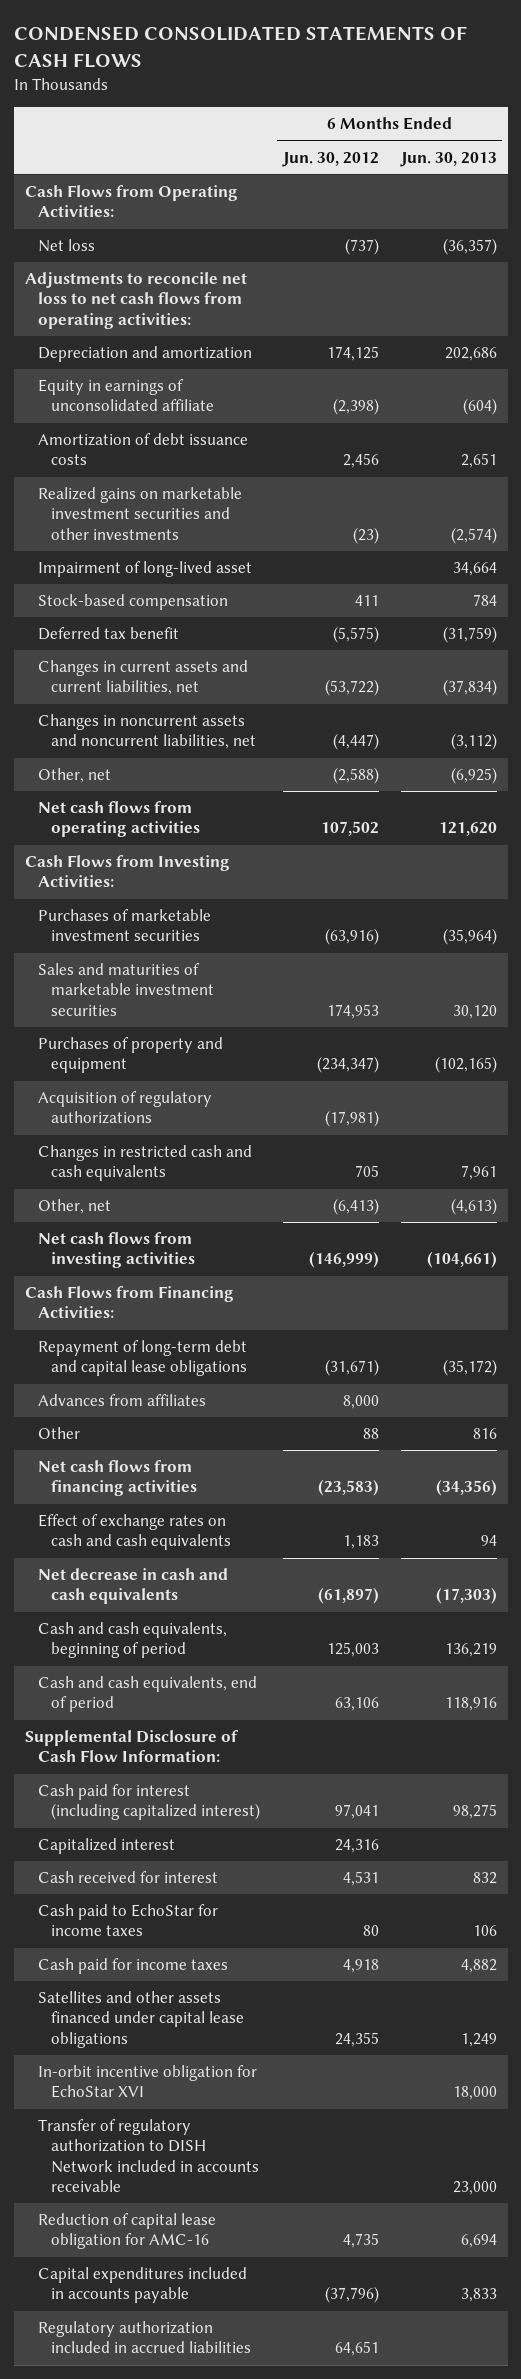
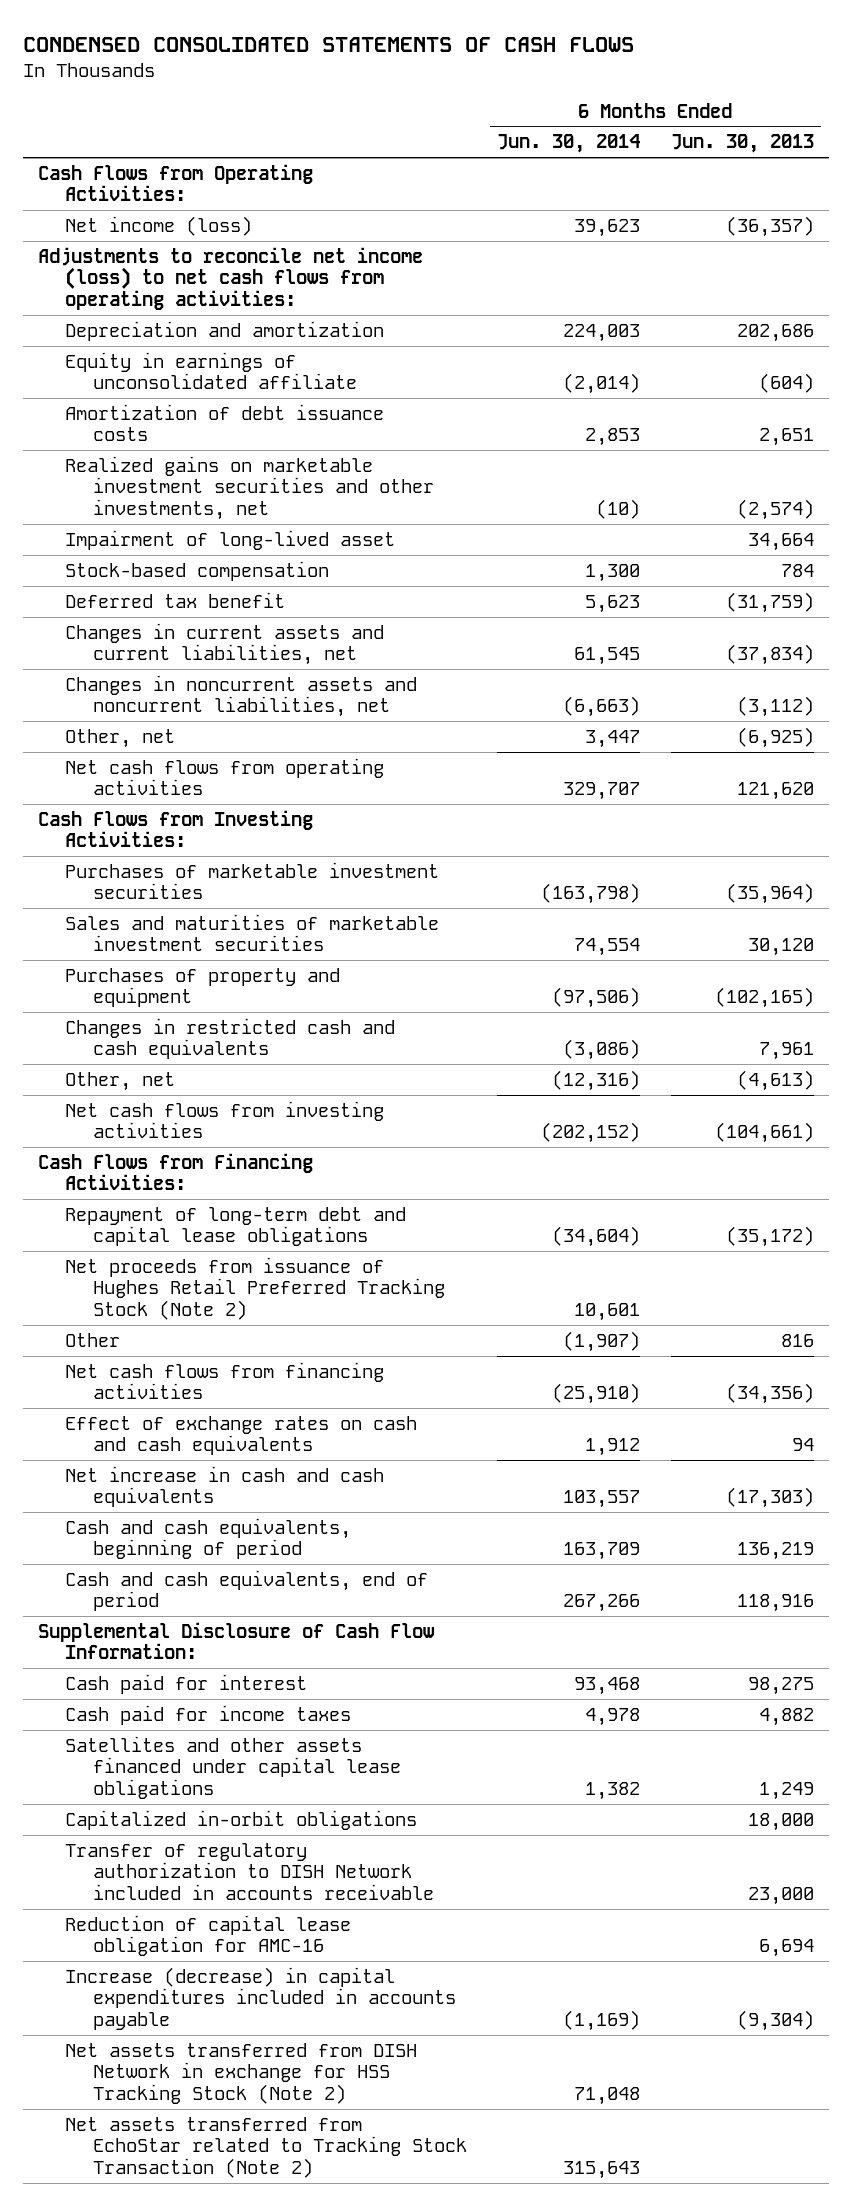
- | 6 Months Ended Jun. 30, 2012 | 6 Months Ended Jun. 30, 2013
+ | 6 Months Ended Jun. 30, 2014 | 6 Months Ended Jun. 30, 2013
- Net loss | (737) | (36,357)
- Adjustments to reconcile net loss to net cash flows from operating activities:
+ Net income (loss) | 39,623 | (36,357)
+ Adjustments to reconcile net income (loss) to net cash flows from operating activities:
- Realized gains on marketable investment securities and other investments | (23) | (2,574)
+ Realized gains on marketable investment securities and other investments, net | (10) | (2,574)
- Acquisition of regulatory authorizations | (17,981) |
- Advances from affiliates | 8,000 |
+ Net proceeds from issuance of Hughes Retail Preferred Tracking Stock (Note 2) | 10,601 |
- Net decrease in cash and cash equivalents | (61,897) | (17,303)
+ Net increase in cash and cash equivalents | 103,557 | (17,303)
- Cash paid for interest (including capitalized interest) | 97,041 | 98,275
- Capitalized interest | 24,316 |
- Cash received for interest | 4,531 | 832
- Cash paid to EchoStar for income taxes | 80 | 106
+ Cash paid for interest | 93,468 | 98,275
- In-orbit incentive obligation for EchoStar XVI | | 18,000
+ Capitalized in-orbit obligations | | 18,000
- Capital expenditures included in accounts payable | (37,796) | 3,833
- Regulatory authorization included in accrued liabilities | 64,651 |
+ Increase (decrease) in capital expenditures included in accounts payable | (1,169) | (9,304)
+ Net assets transferred from DISH Network in exchange for HSS Tracking Stock (Note 2) | 71,048 |
+ Net assets transferred from EchoStar related to Tracking Stock Transaction (Note 2) | 315,643 |

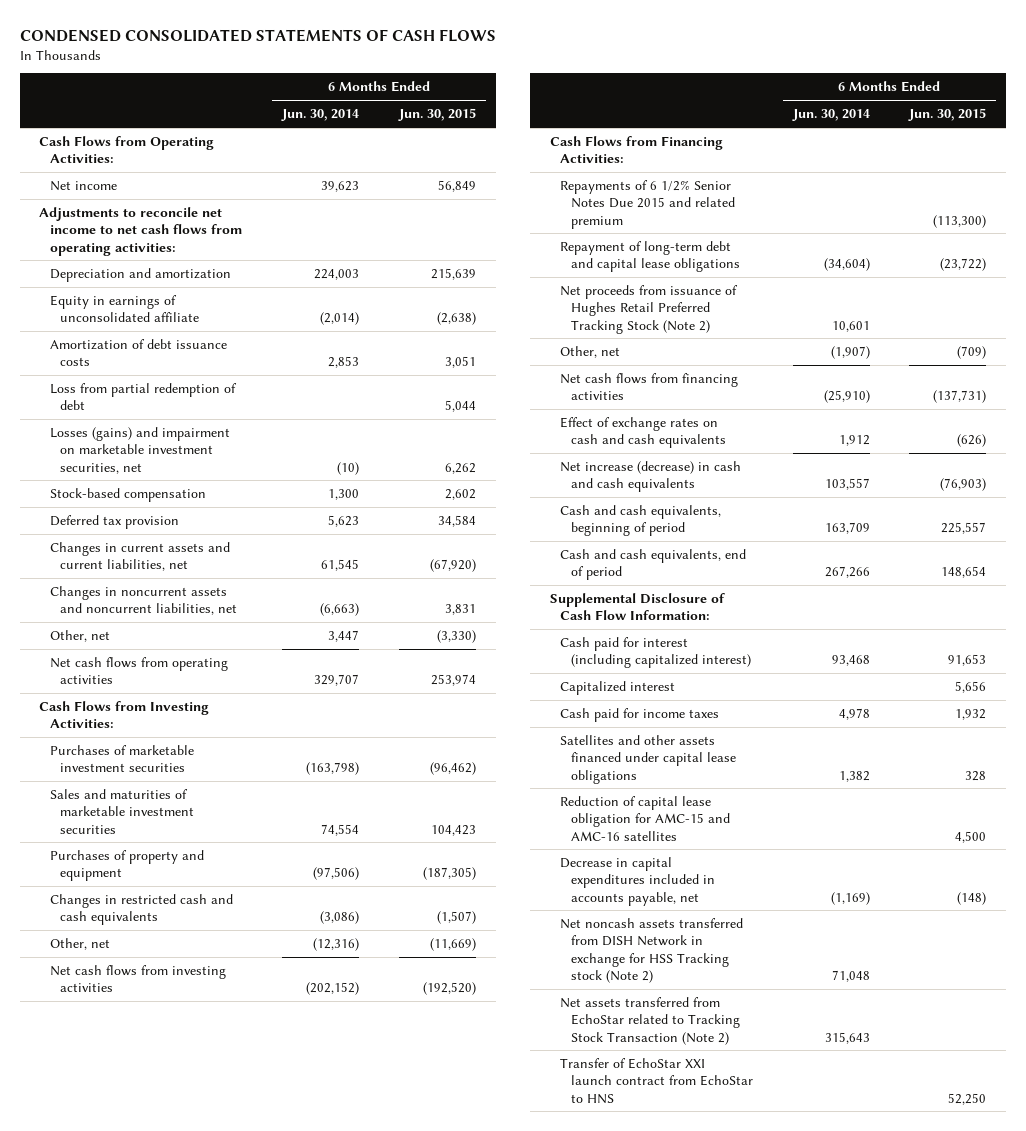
- | 6 Months Ended Jun. 30, 2014 | 6 Months Ended Jun. 30, 2013
+ | 6 Months Ended Jun. 30, 2014 | 6 Months Ended Jun. 30, 2015
- Net income (loss) | 39,623 | (36,357)
- Adjustments to reconcile net income (loss) to net cash flows from operating activities:
+ Net income | 39,623 | 56,849
+ Adjustments to reconcile net income to net cash flows from operating activities:
- Realized gains on marketable investment securities and other investments, net | (10) | (2,574)
- Impairment of long-lived asset | | 34,664
+ Loss from partial redemption of debt | | 5,044
+ Losses (gains) and impairment on marketable investment securities, net | (10) | 6,262
- Deferred tax benefit | 5,623 | (31,759)
+ Deferred tax provision | 5,623 | 34,584
+ Repayments of 6 1/2% Senior Notes Due 2015 and related premium | | (113,300)
- Other | (1,907) | 816
+ Other, net | (1,907) | (709)
- Net increase in cash and cash equivalents | 103,557 | (17,303)
+ Net increase (decrease) in cash and cash equivalents | 103,557 | (76,903)
- Cash paid for interest | 93,468 | 98,275
+ Cash paid for interest (including capitalized interest) | 93,468 | 91,653
+ Capitalized interest | | 5,656
- Capitalized in-orbit obligations | | 18,000
- Transfer of regulatory authorization to DISH Network included in accounts receivable | | 23,000
- Reduction of capital lease obligation for AMC-16 | | 6,694
- Increase (decrease) in capital expenditures included in accounts payable | (1,169) | (9,304)
- Net assets transferred from DISH Network in exchange for HSS Tracking Stock (Note 2) | 71,048 |
+ Reduction of capital lease obligation for AMC-15 and AMC-16 satellites | | 4,500
+ Decrease in capital expenditures included in accounts payable, net | (1,169) | (148)
+ Net noncash assets transferred from DISH Network in exchange for HSS Tracking stock (Note 2) | 71,048 |
+ Transfer of EchoStar XXI launch contract from EchoStar to HNS | | 52,250

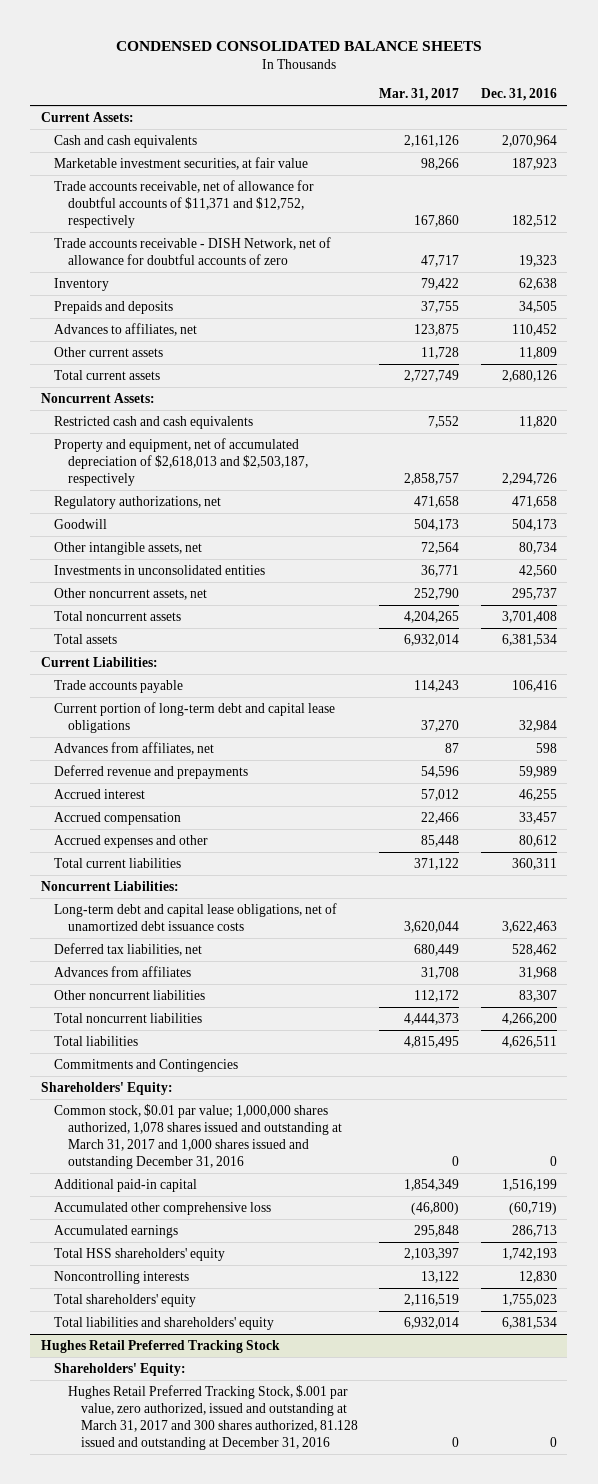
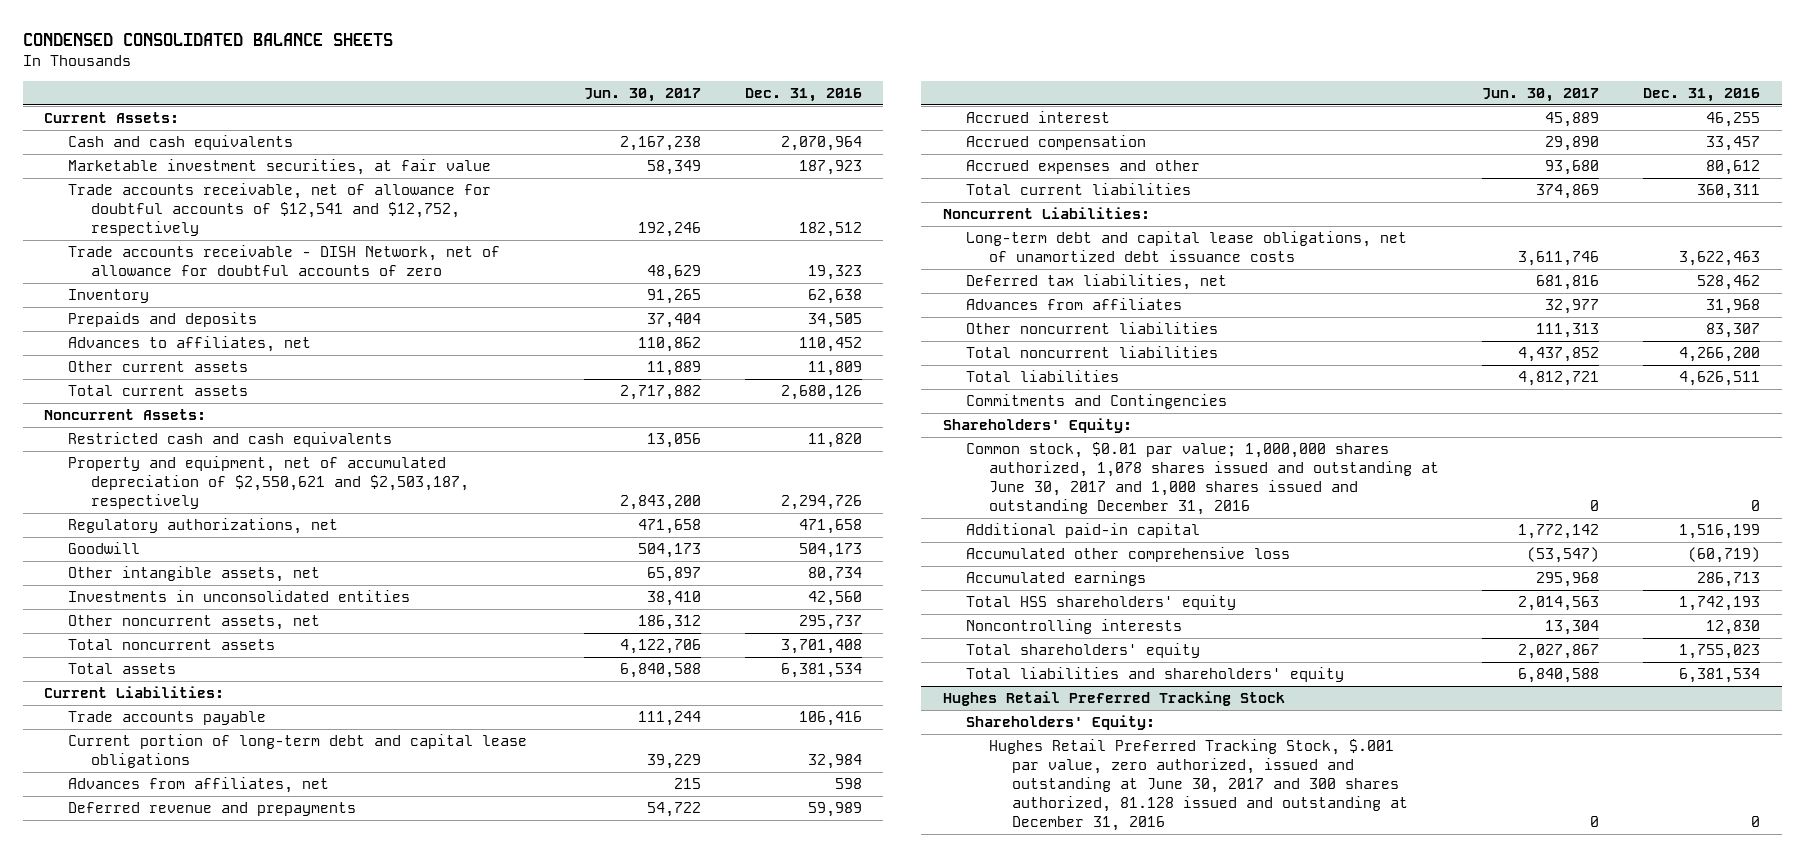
- | Mar. 31, 2017 | Dec. 31, 2016
+ | Jun. 30, 2017 | Dec. 31, 2016
- Trade accounts receivable, net of allowance for doubtful accounts of $11,371 and $12,752, respectively | 167,860 | 182,512
+ Trade accounts receivable, net of allowance for doubtful accounts of $12,541 and $12,752, respectively | 192,246 | 182,512
- Property and equipment, net of accumulated depreciation of $2,618,013 and $2,503,187, respectively | 2,858,757 | 2,294,726
+ Property and equipment, net of accumulated depreciation of $2,550,621 and $2,503,187, respectively | 2,843,200 | 2,294,726
- Common stock, $0.01 par value; 1,000,000 shares authorized, 1,078 shares issued and outstanding at March 31, 2017 and 1,000 shares issued and outstanding December 31, 2016 | 0 | 0
+ Common stock, $0.01 par value; 1,000,000 shares authorized, 1,078 shares issued and outstanding at June 30, 2017 and 1,000 shares issued and outstanding December 31, 2016 | 0 | 0
@ Hughes Retail Preferred Tracking Stock
- Hughes Retail Preferred Tracking Stock, $.001 par value, zero authorized, issued and outstanding at March 31, 2017 and 300 shares authorized, 81.128 issued and outstanding at December 31, 2016 | 0 | 0
+ Hughes Retail Preferred Tracking Stock, $.001 par value, zero authorized, issued and outstanding at June 30, 2017 and 300 shares authorized, 81.128 issued and outstanding at December 31, 2016 | 0 | 0

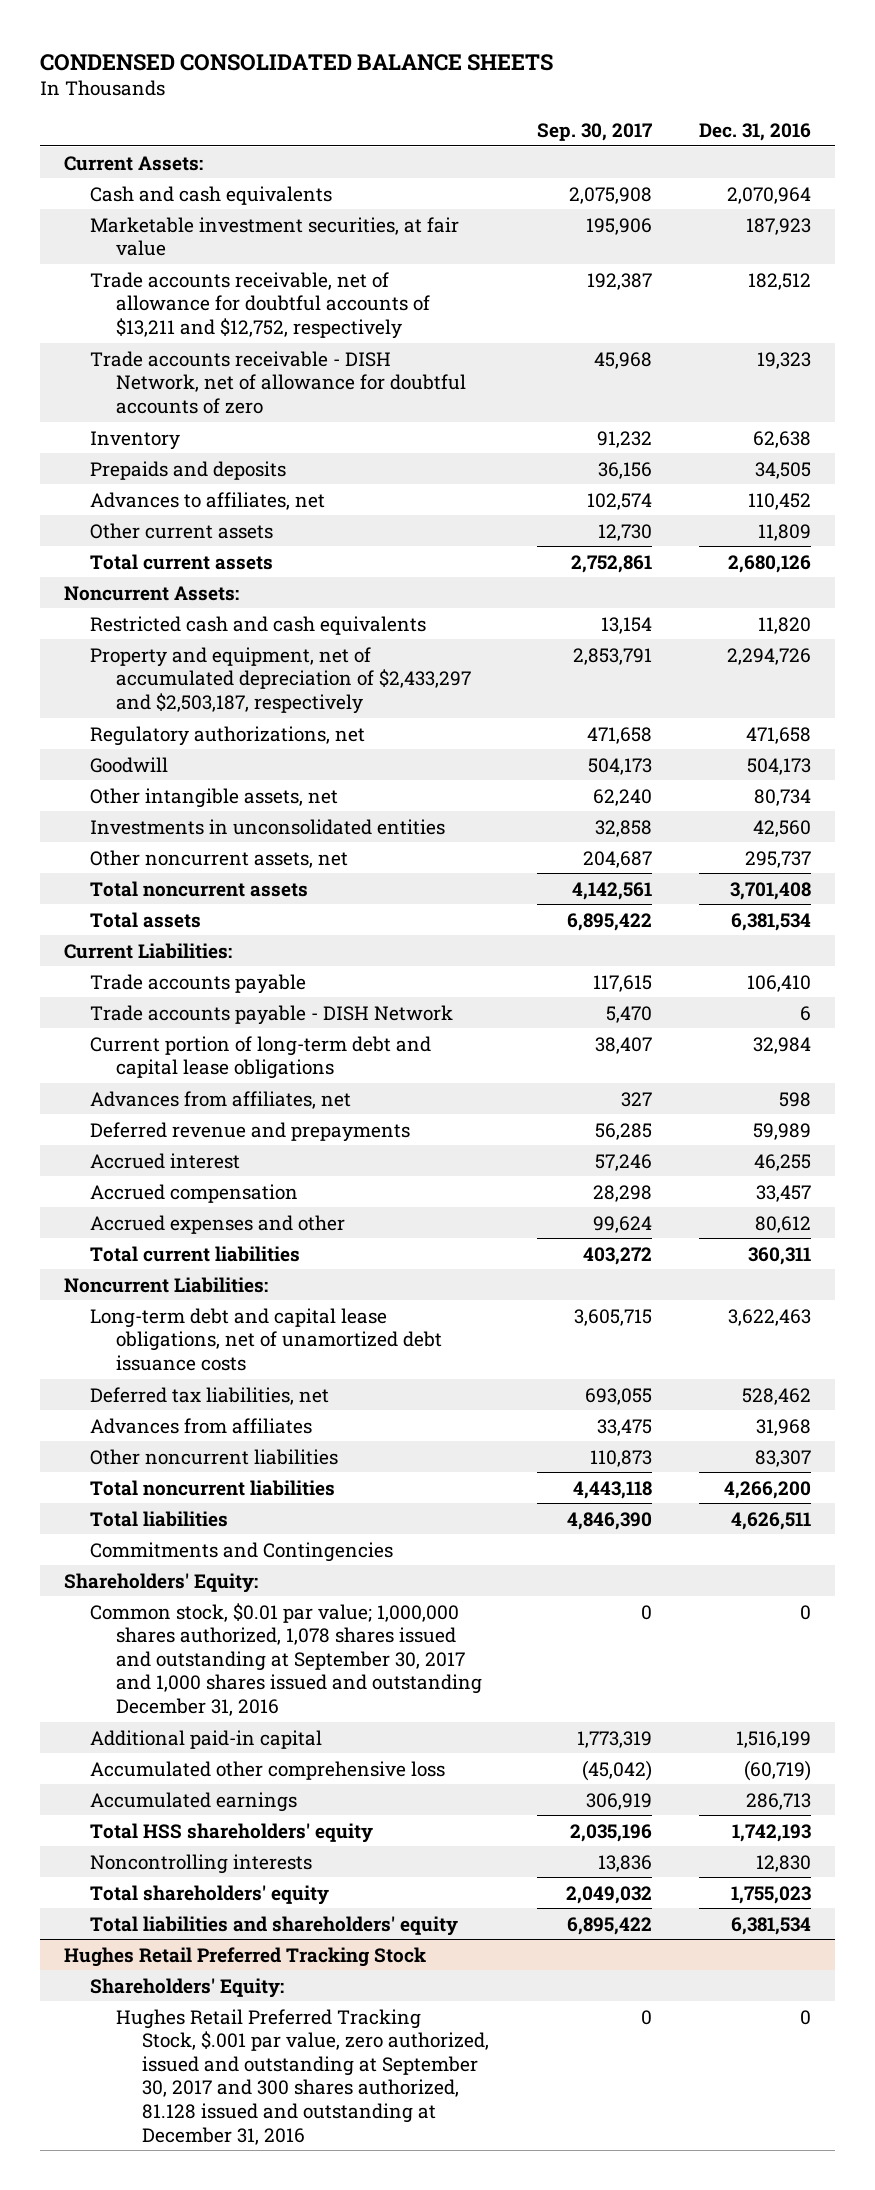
- | Jun. 30, 2017 | Dec. 31, 2016
+ | Sep. 30, 2017 | Dec. 31, 2016
- Trade accounts receivable, net of allowance for doubtful accounts of $12,541 and $12,752, respectively | 192,246 | 182,512
+ Trade accounts receivable, net of allowance for doubtful accounts of $13,211 and $12,752, respectively | 192,387 | 182,512
- Property and equipment, net of accumulated depreciation of $2,550,621 and $2,503,187, respectively | 2,843,200 | 2,294,726
+ Property and equipment, net of accumulated depreciation of $2,433,297 and $2,503,187, respectively | 2,853,791 | 2,294,726
- Trade accounts payable | 111,244 | 106,416
+ Trade accounts payable | 117,615 | 106,410
+ Trade accounts payable - DISH Network | 5,470 | 6
- Common stock, $0.01 par value; 1,000,000 shares authorized, 1,078 shares issued and outstanding at June 30, 2017 and 1,000 shares issued and outstanding December 31, 2016 | 0 | 0
+ Common stock, $0.01 par value; 1,000,000 shares authorized, 1,078 shares issued and outstanding at September 30, 2017 and 1,000 shares issued and outstanding December 31, 2016 | 0 | 0
@ Hughes Retail Preferred Tracking Stock
- Hughes Retail Preferred Tracking Stock, $.001 par value, zero authorized, issued and outstanding at June 30, 2017 and 300 shares authorized, 81.128 issued and outstanding at December 31, 2016 | 0 | 0
+ Hughes Retail Preferred Tracking Stock, $.001 par value, zero authorized, issued and outstanding at September 30, 2017 and 300 shares authorized, 81.128 issued and outstanding at December 31, 2016 | 0 | 0

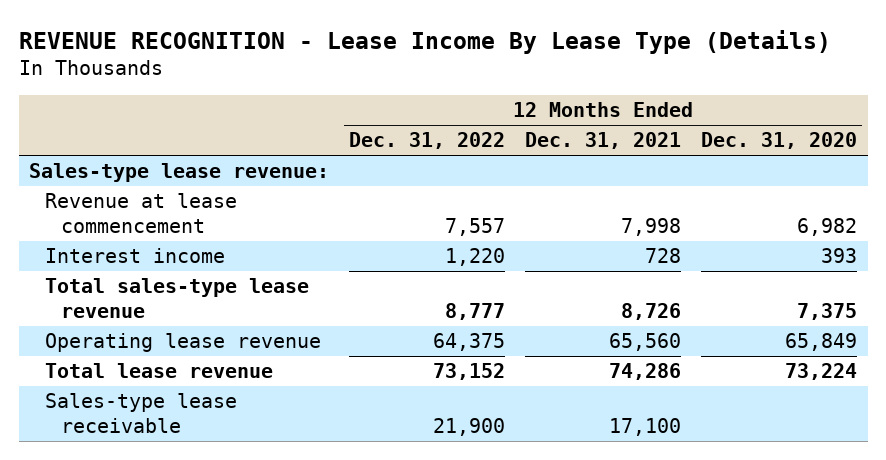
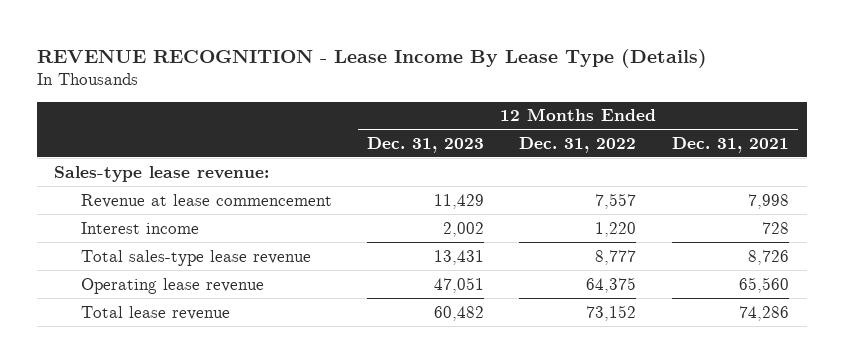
- | 12 Months Ended Dec. 31, 2022 | 12 Months Ended Dec. 31, 2021 | 12 Months Ended Dec. 31, 2020
+ | 12 Months Ended Dec. 31, 2023 | 12 Months Ended Dec. 31, 2022 | 12 Months Ended Dec. 31, 2021
- Sales-type lease receivable | 21,900 | 17,100 |

